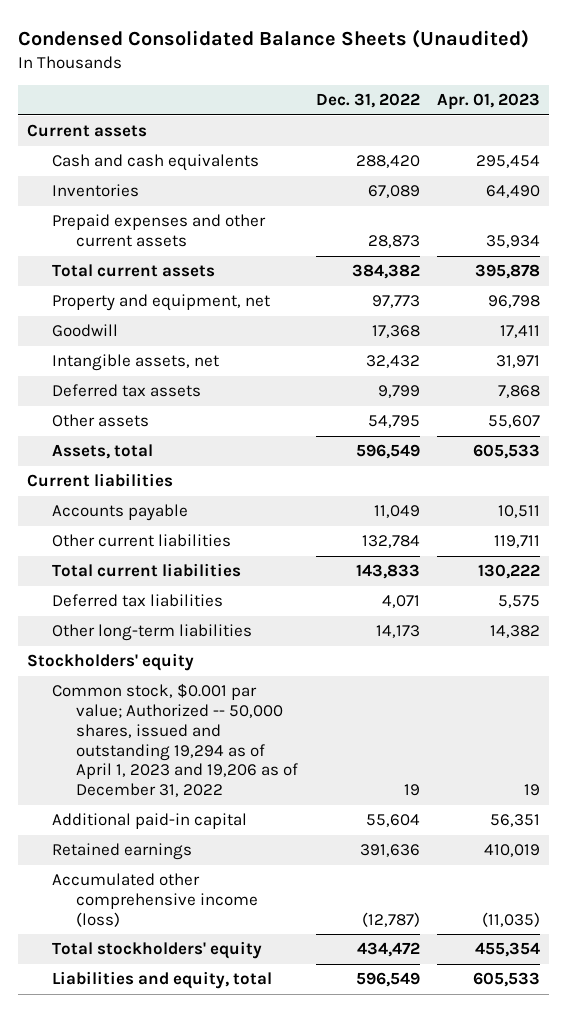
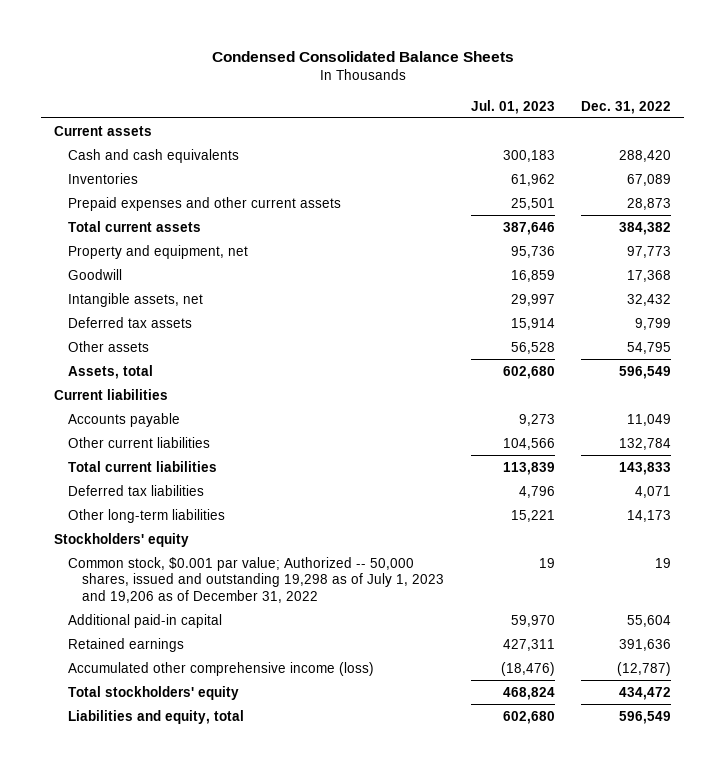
- Condensed Consolidated Balance Sheets (Unaudited)
+ Condensed Consolidated Balance Sheets
- | Dec. 31, 2022 | Apr. 01, 2023
+ | Jul. 01, 2023 | Dec. 31, 2022
- Common stock, $0.001 par value; Authorized -- 50,000 shares, issued and outstanding 19,294 as of April 1, 2023 and 19,206 as of December 31, 2022 | 19 | 19
+ Common stock, $0.001 par value; Authorized -- 50,000 shares, issued and outstanding 19,298 as of July 1, 2023 and 19,206 as of December 31, 2022 | 19 | 19

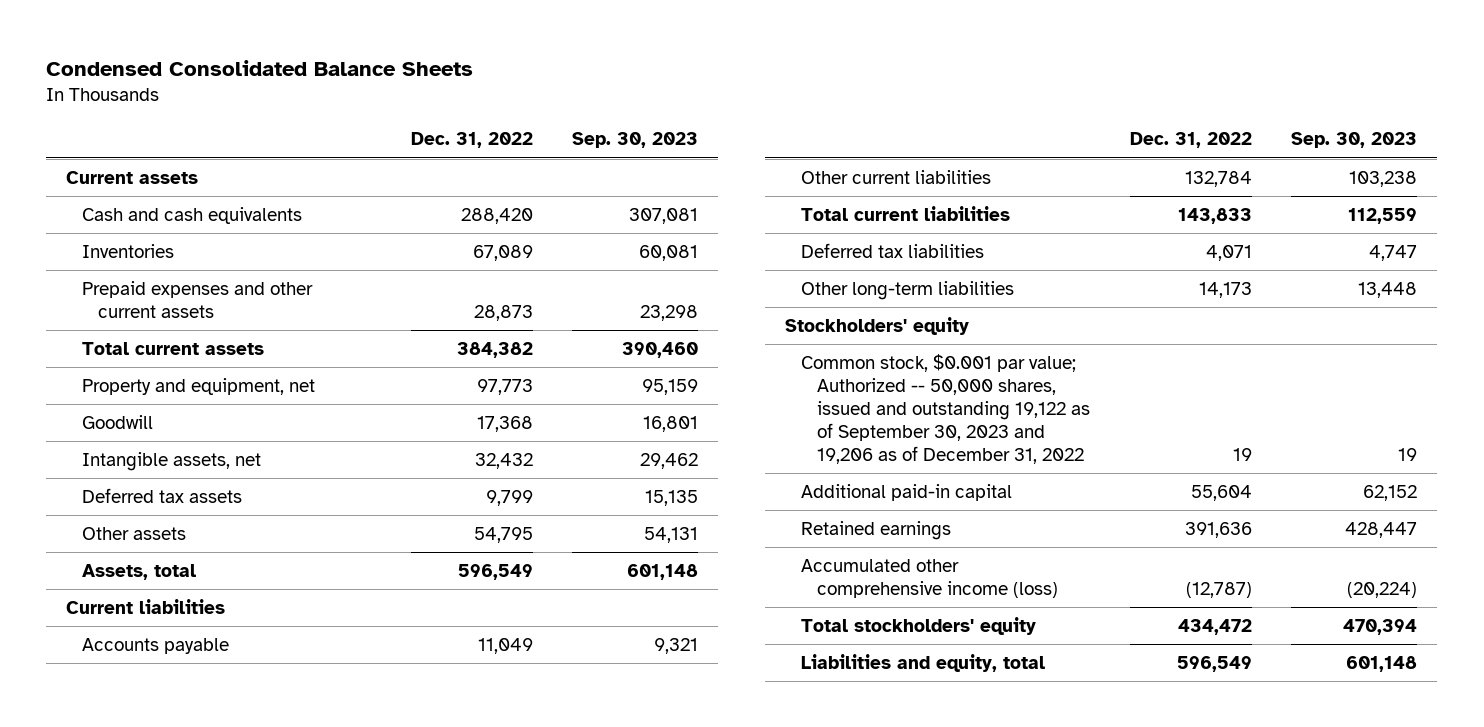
- | Jul. 01, 2023 | Dec. 31, 2022
+ | Dec. 31, 2022 | Sep. 30, 2023
- Common stock, $0.001 par value; Authorized -- 50,000 shares, issued and outstanding 19,298 as of July 1, 2023 and 19,206 as of December 31, 2022 | 19 | 19
+ Common stock, $0.001 par value; Authorized -- 50,000 shares, issued and outstanding 19,122 as of September 30, 2023 and 19,206 as of December 31, 2022 | 19 | 19

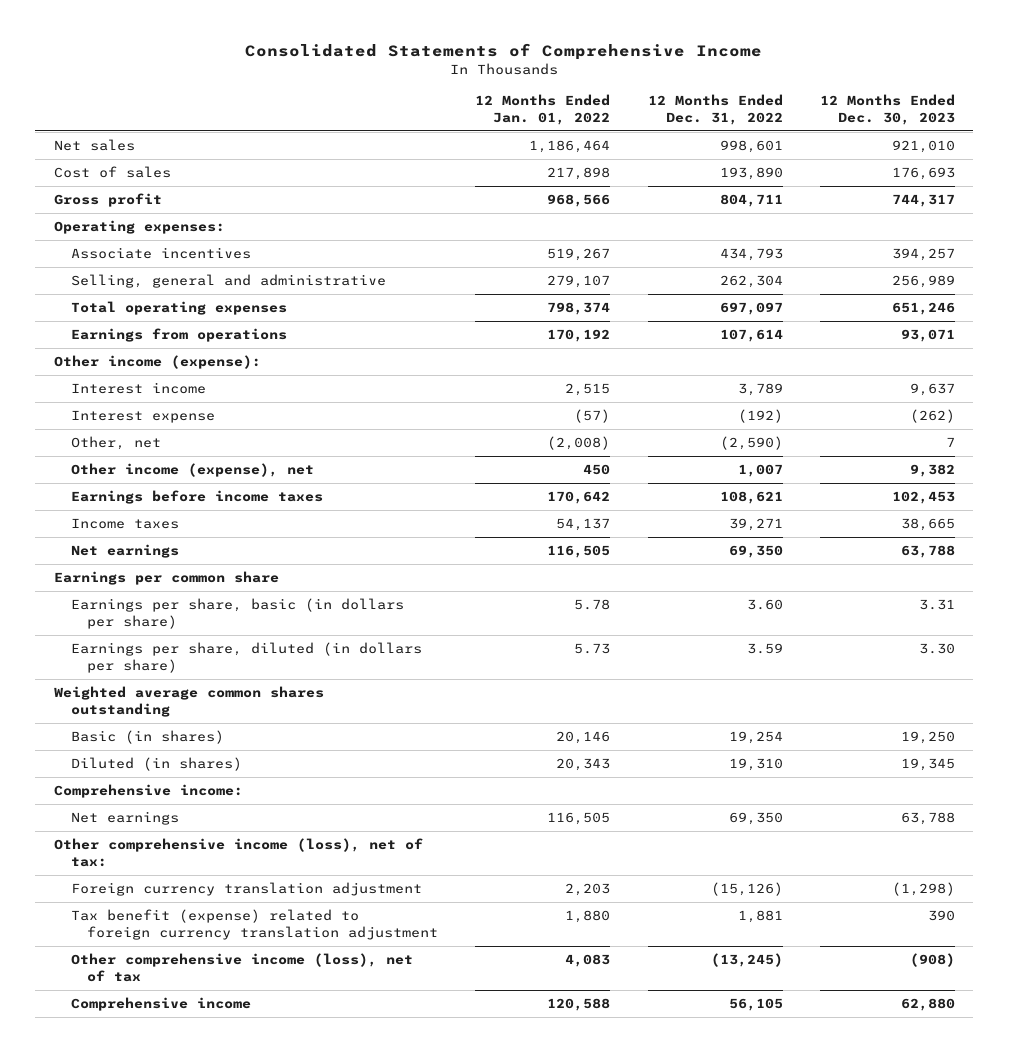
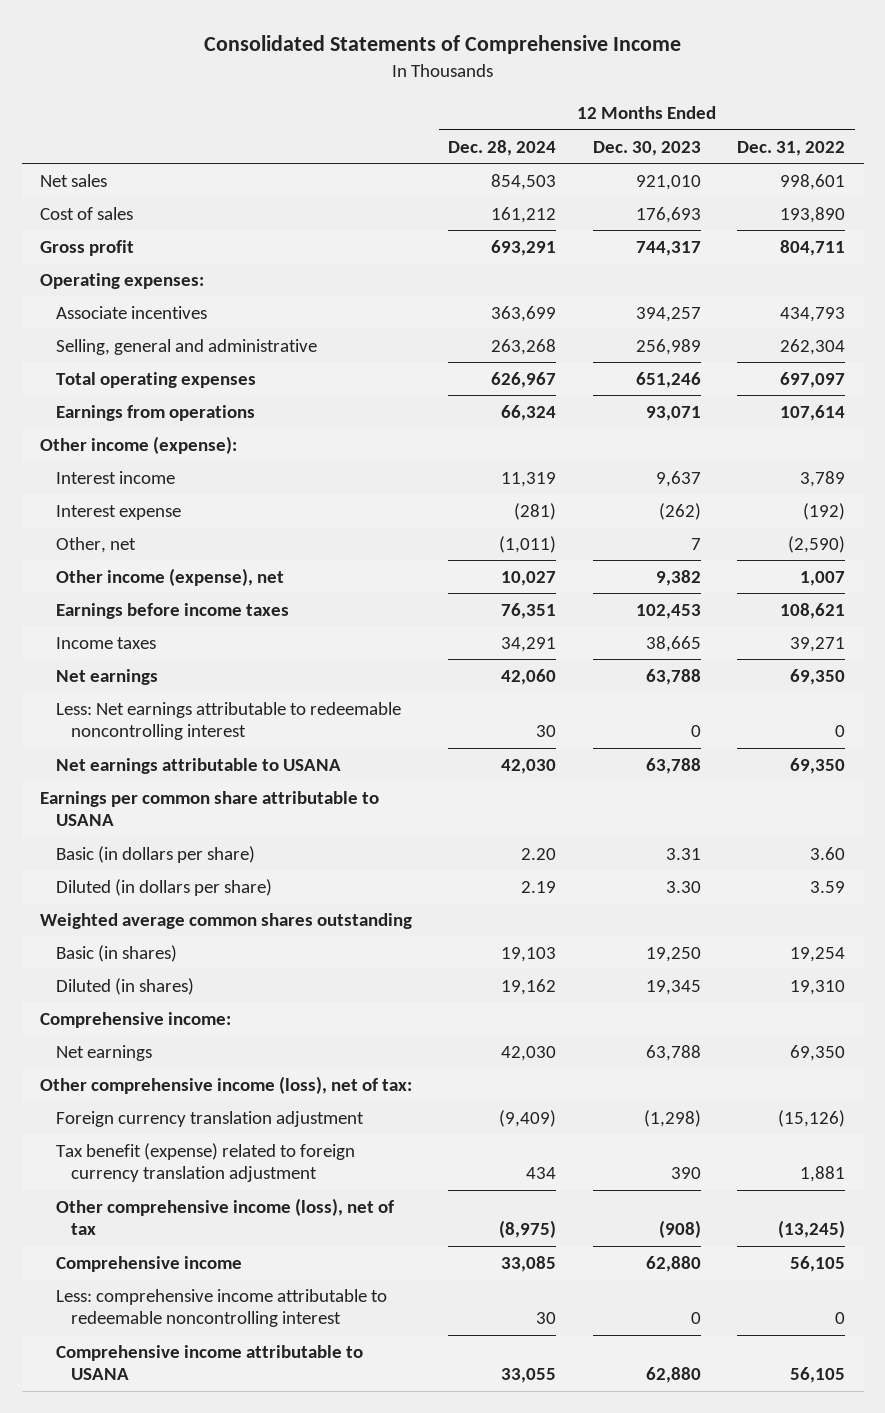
- | 12 Months Ended Jan. 01, 2022 | 12 Months Ended Dec. 31, 2022 | 12 Months Ended Dec. 30, 2023
+ | 12 Months Ended Dec. 28, 2024 | 12 Months Ended Dec. 30, 2023 | 12 Months Ended Dec. 31, 2022
- Earnings per common share
- Earnings per share, basic (in dollars per share) | 5.78 | 3.60 | 3.31
- Earnings per share, diluted (in dollars per share) | 5.73 | 3.59 | 3.30
+ Less: Net earnings attributable to redeemable noncontrolling interest | 30 | 0 | 0
+ Net earnings attributable to USANA | 42,030 | 63,788 | 69,350
+ Earnings per common share attributable to USANA
+ Basic (in dollars per share) | 2.20 | 3.31 | 3.60
+ Diluted (in dollars per share) | 2.19 | 3.30 | 3.59
+ Less: comprehensive income attributable to redeemable noncontrolling interest | 30 | 0 | 0
+ Comprehensive income attributable to USANA | 33,055 | 62,880 | 56,105

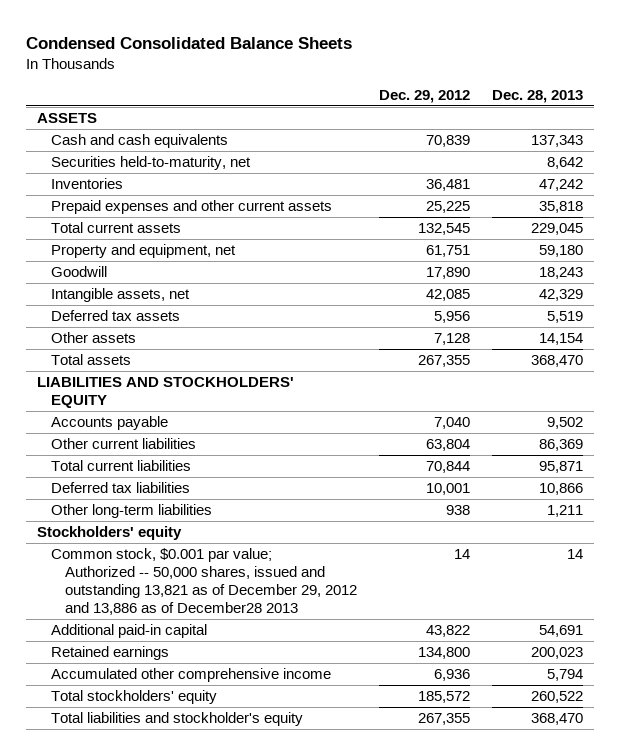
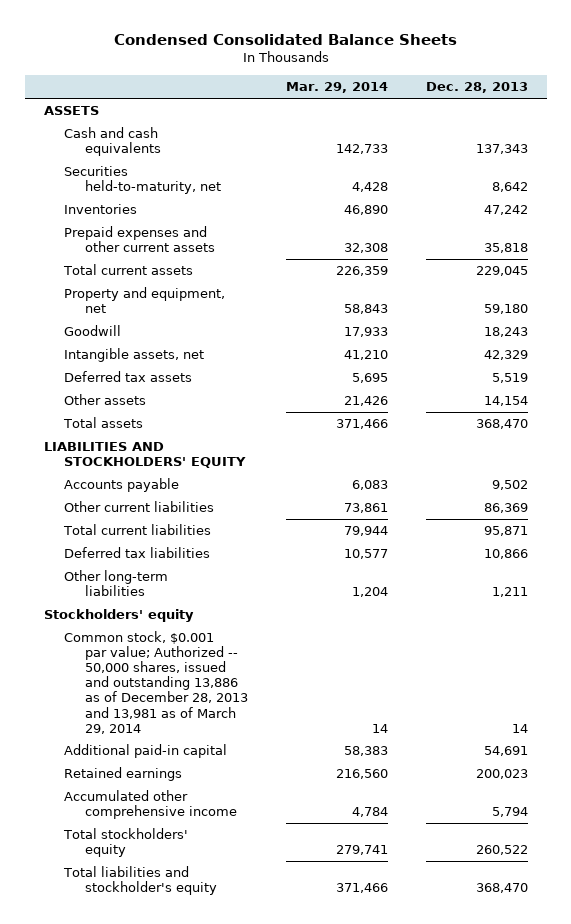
- | Dec. 29, 2012 | Dec. 28, 2013
+ | Mar. 29, 2014 | Dec. 28, 2013
- Common stock, $0.001 par value; Authorized -- 50,000 shares, issued and outstanding 13,821 as of December 29, 2012 and 13,886 as of December28 2013 | 14 | 14
+ Common stock, $0.001 par value; Authorized -- 50,000 shares, issued and outstanding 13,886 as of December 28, 2013 and 13,981 as of March 29, 2014 | 14 | 14

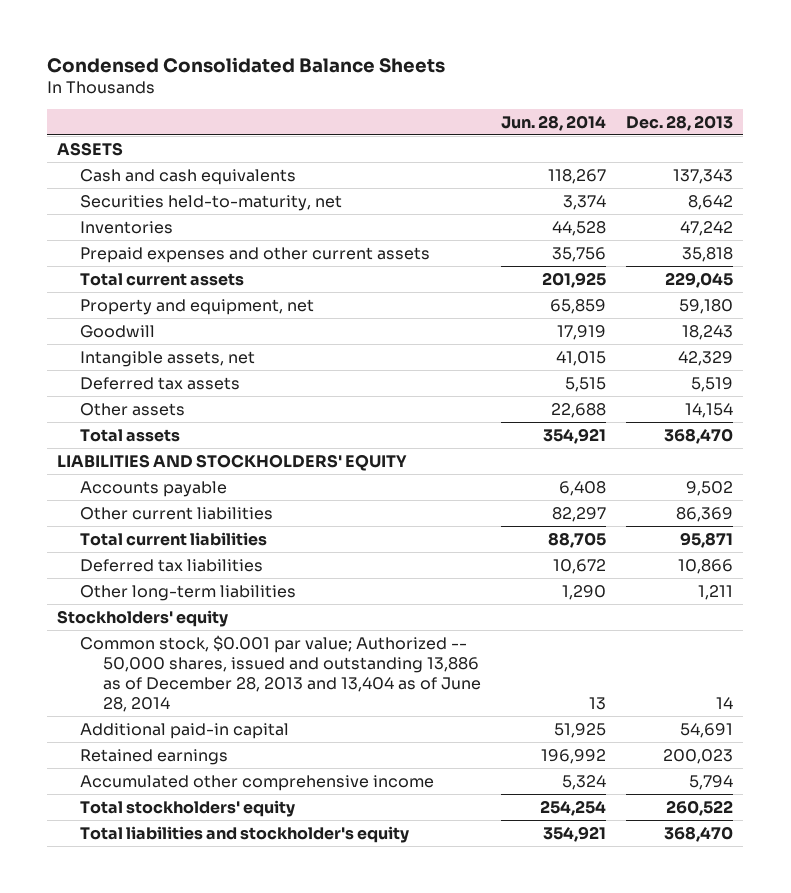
- | Mar. 29, 2014 | Dec. 28, 2013
+ | Jun. 28, 2014 | Dec. 28, 2013
- Common stock, $0.001 par value; Authorized -- 50,000 shares, issued and outstanding 13,886 as of December 28, 2013 and 13,981 as of March 29, 2014 | 14 | 14
+ Common stock, $0.001 par value; Authorized -- 50,000 shares, issued and outstanding 13,886 as of December 28, 2013 and 13,404 as of June 28, 2014 | 13 | 14

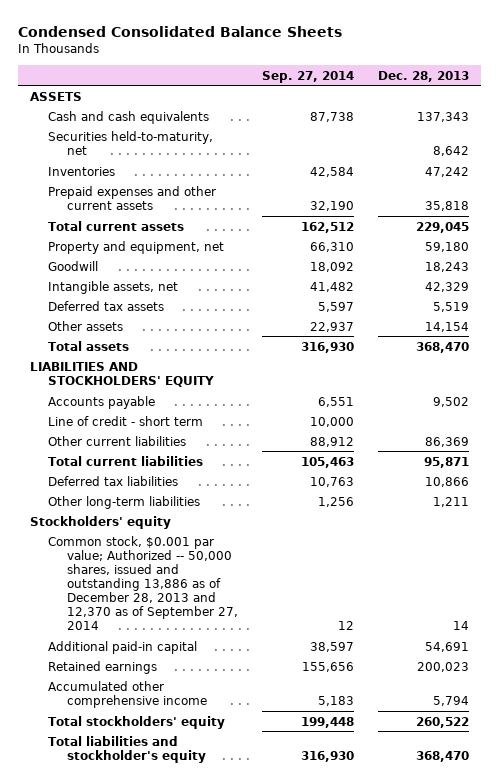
- | Jun. 28, 2014 | Dec. 28, 2013
+ | Sep. 27, 2014 | Dec. 28, 2013
+ Line of credit - short term | 10,000 |
- Common stock, $0.001 par value; Authorized -- 50,000 shares, issued and outstanding 13,886 as of December 28, 2013 and 13,404 as of June 28, 2014 | 13 | 14
+ Common stock, $0.001 par value; Authorized -- 50,000 shares, issued and outstanding 13,886 as of December 28, 2013 and 12,370 as of September 27, 2014 | 12 | 14

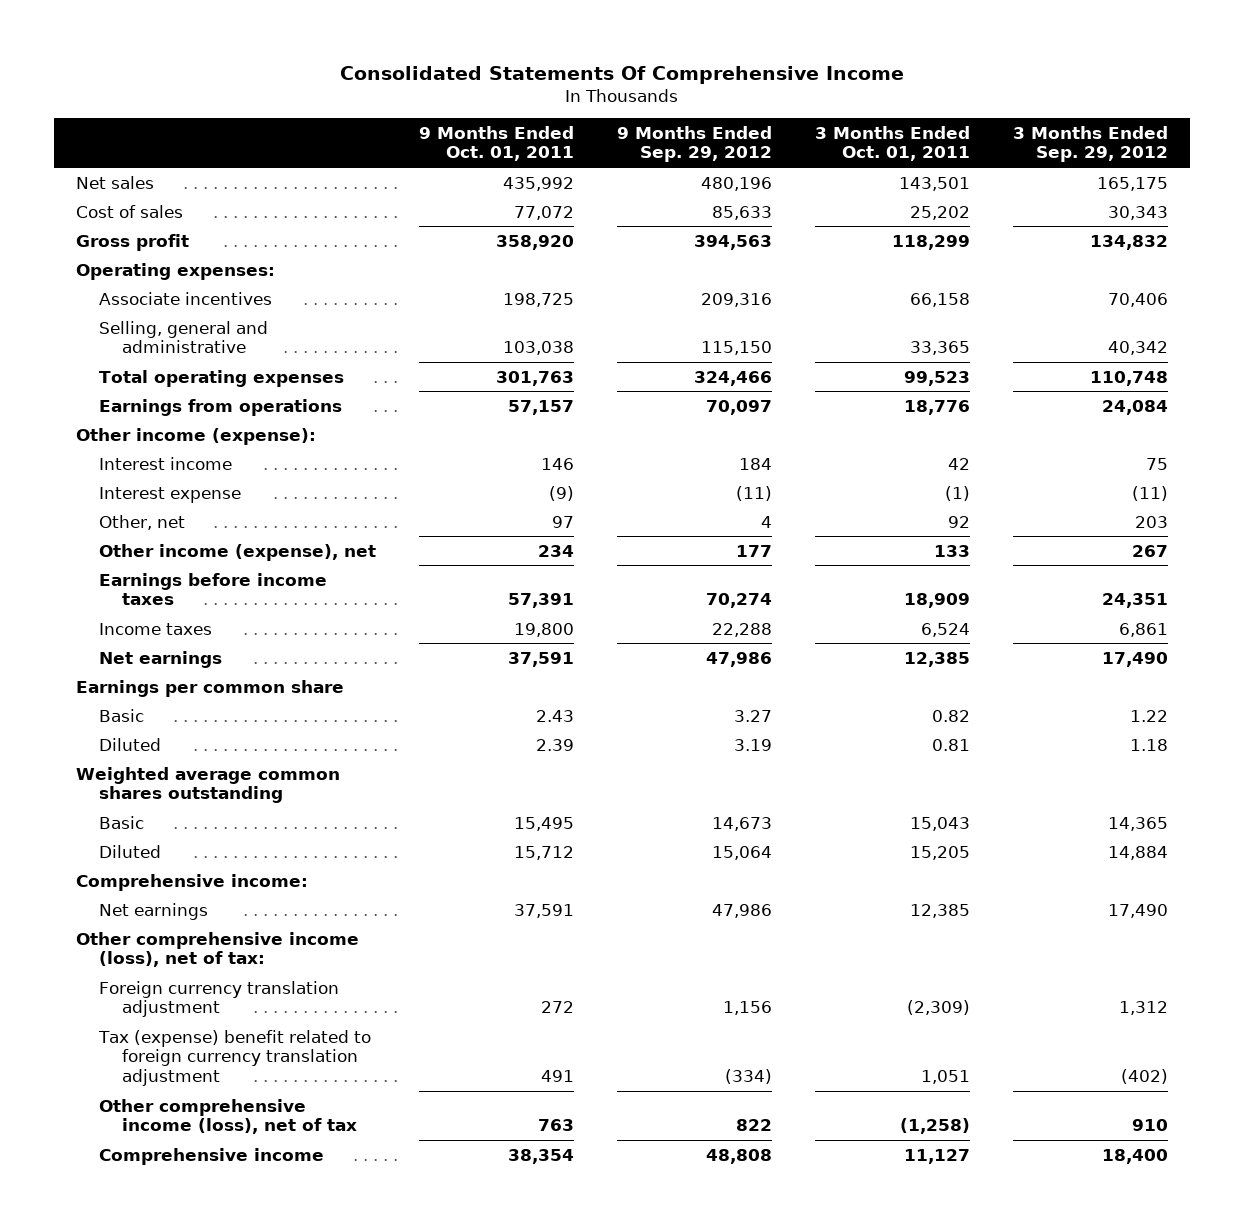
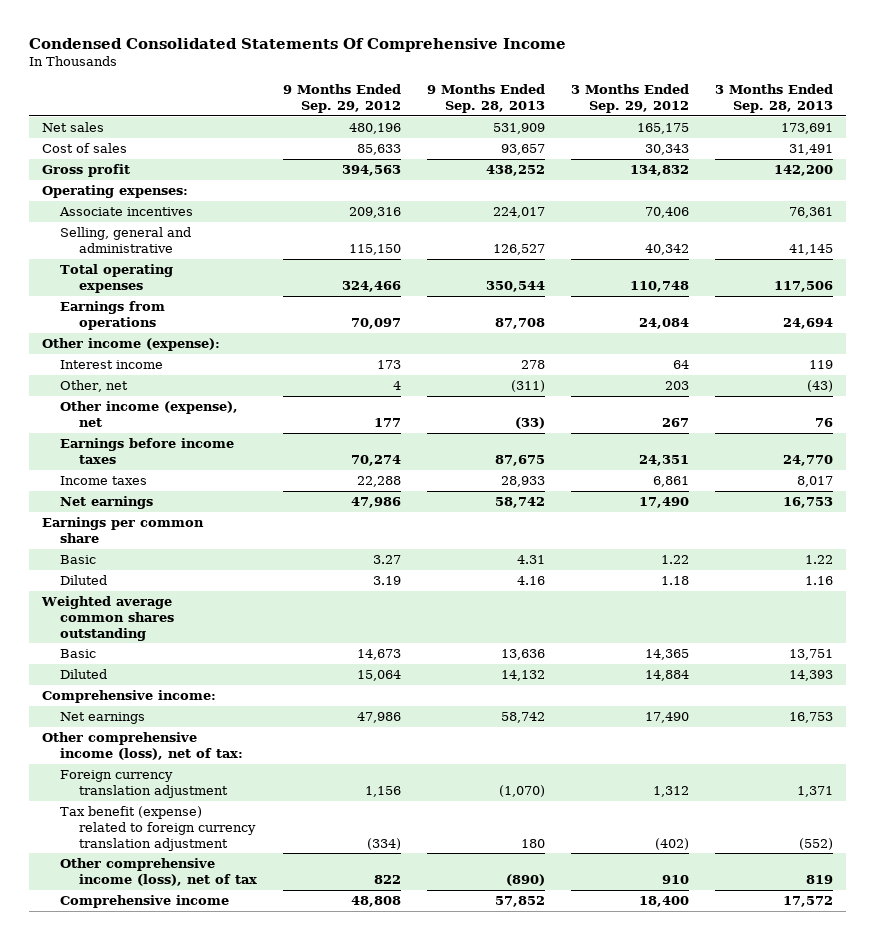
- Consolidated Statements Of Comprehensive Income
+ Condensed Consolidated Statements Of Comprehensive Income
- | 9 Months Ended Oct. 01, 2011 | 9 Months Ended Sep. 29, 2012 | 3 Months Ended Oct. 01, 2011 | 3 Months Ended Sep. 29, 2012
+ | 9 Months Ended Sep. 29, 2012 | 9 Months Ended Sep. 28, 2013 | 3 Months Ended Sep. 29, 2012 | 3 Months Ended Sep. 28, 2013
- Interest income | 146 | 184 | 42 | 75
- Interest expense | (9) | (11) | (1) | (11)
+ Interest income | 173 | 278 | 64 | 119
- Tax (expense) benefit related to foreign currency translation adjustment | 491 | (334) | 1,051 | (402)
+ Tax benefit (expense) related to foreign currency translation adjustment | (334) | 180 | (402) | (552)

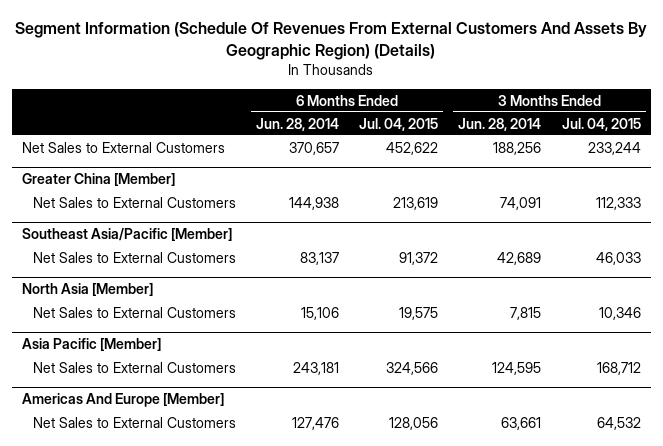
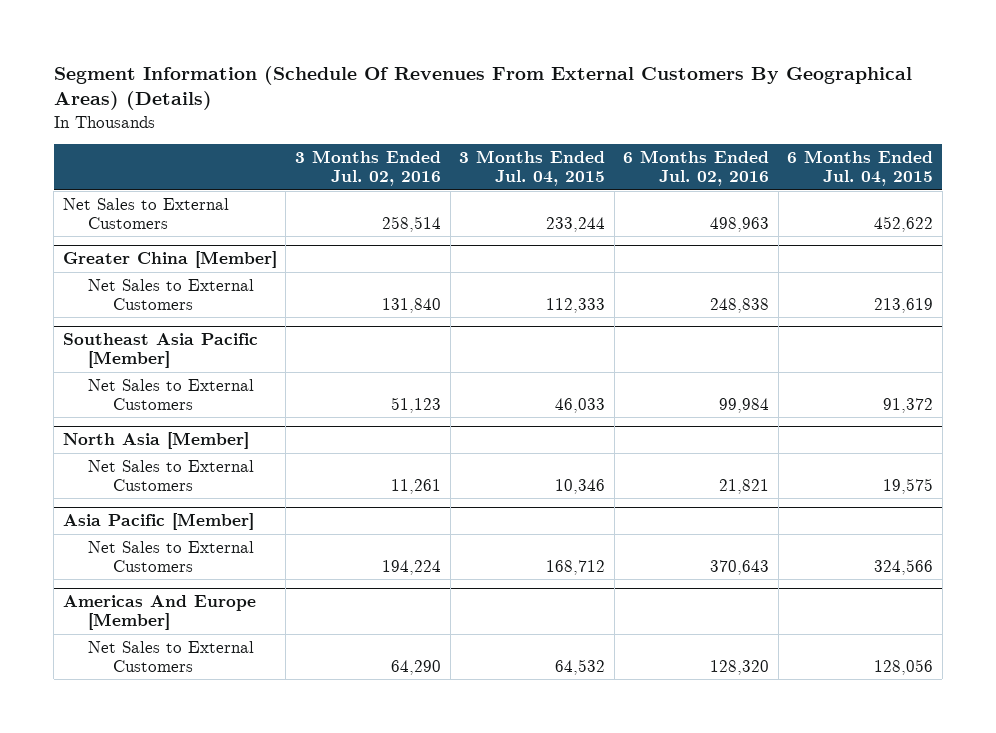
- Segment Information (Schedule Of Revenues From External Customers And Assets By Geographic Region) (Details)
+ Segment Information (Schedule Of Revenues From External Customers By Geographical Areas) (Details)
- | 6 Months Ended Jun. 28, 2014 | 6 Months Ended Jul. 04, 2015 | 3 Months Ended Jun. 28, 2014 | 3 Months Ended Jul. 04, 2015
+ | 3 Months Ended Jul. 02, 2016 | 3 Months Ended Jul. 04, 2015 | 6 Months Ended Jul. 02, 2016 | 6 Months Ended Jul. 04, 2015
- Southeast Asia/Pacific [Member]
+ Southeast Asia Pacific [Member]

